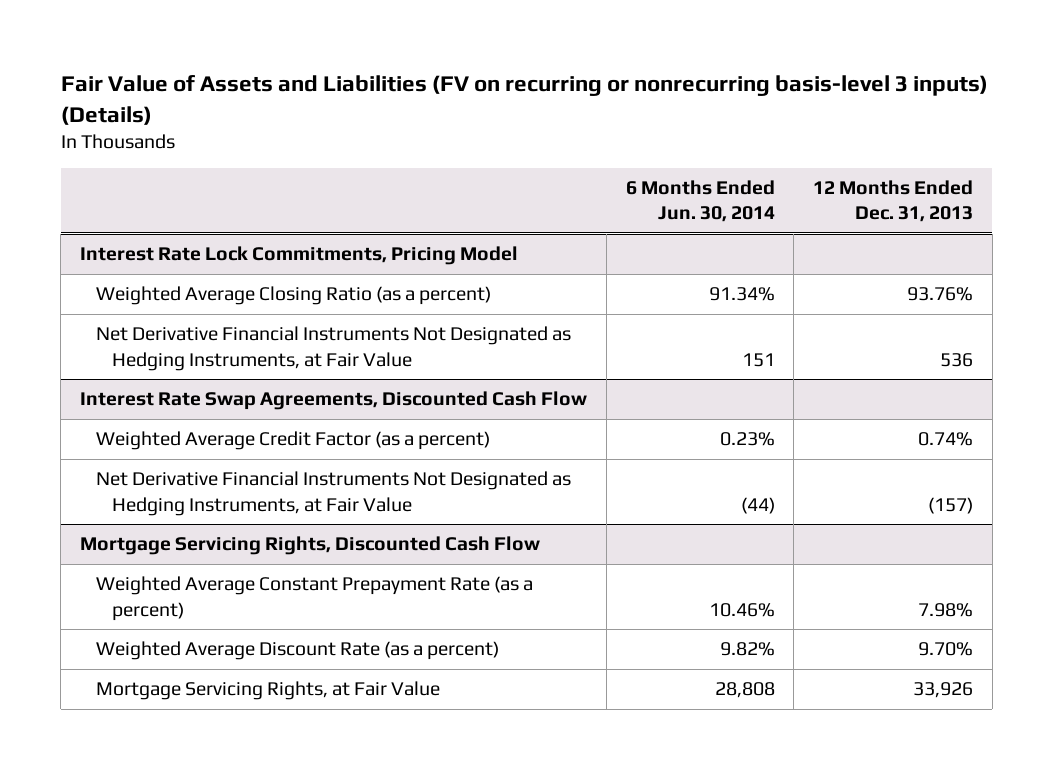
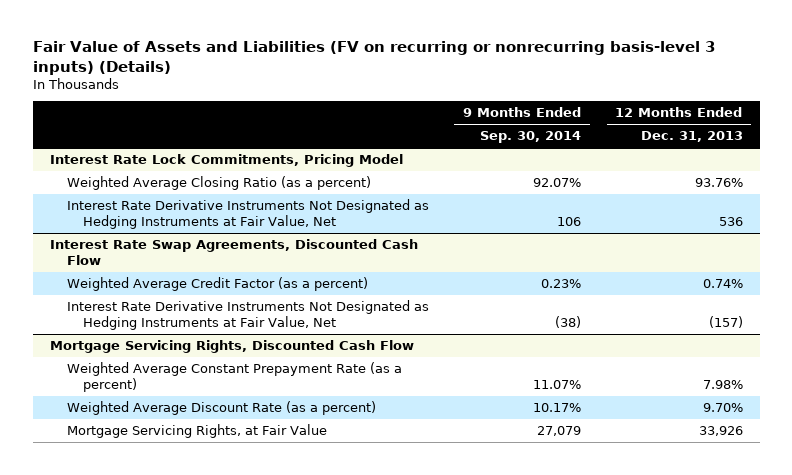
- | 6 Months Ended Jun. 30, 2014 | 12 Months Ended Dec. 31, 2013
+ | 9 Months Ended Sep. 30, 2014 | 12 Months Ended Dec. 31, 2013
@ Interest Rate Lock Commitments, Pricing Model
- Net Derivative Financial Instruments Not Designated as Hedging Instruments, at Fair Value | 151 | 536
+ Interest Rate Derivative Instruments Not Designated as Hedging Instruments at Fair Value, Net | 106 | 536
@ Interest Rate Swap Agreements, Discounted Cash Flow
- Net Derivative Financial Instruments Not Designated as Hedging Instruments, at Fair Value | (44) | (157)
+ Interest Rate Derivative Instruments Not Designated as Hedging Instruments at Fair Value, Net | (38) | (157)

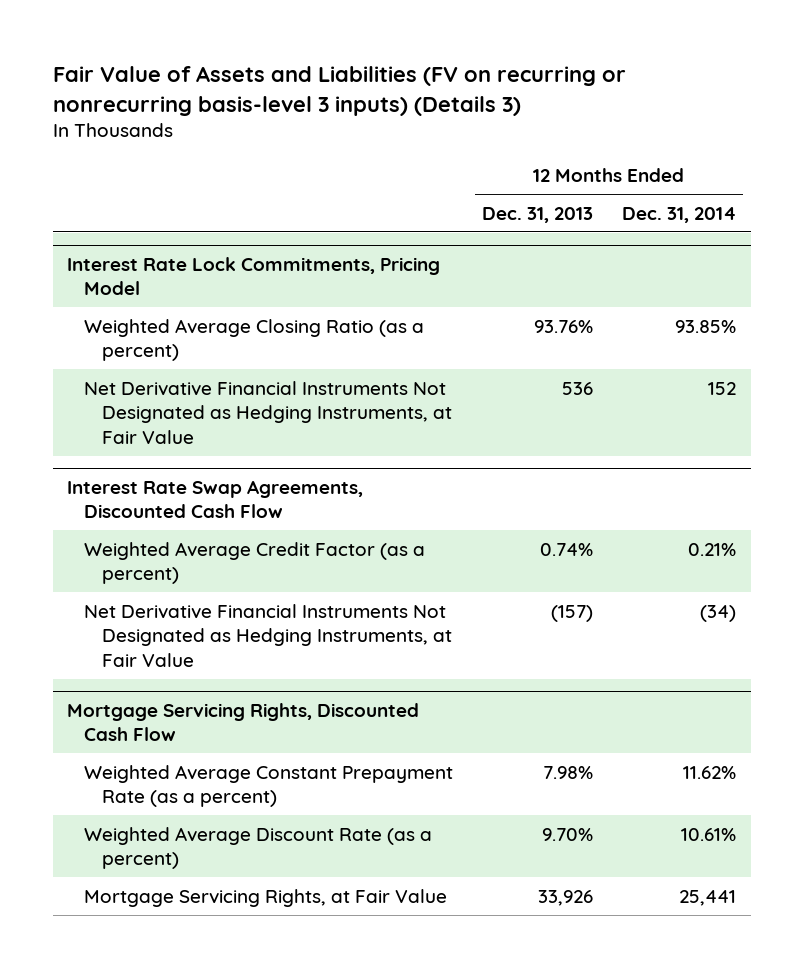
- Fair Value of Assets and Liabilities (FV on recurring or nonrecurring basis-level 3 inputs) (Details)
+ Fair Value of Assets and Liabilities (FV on recurring or nonrecurring basis-level 3 inputs) (Details 3)
- | 9 Months Ended Sep. 30, 2014 | 12 Months Ended Dec. 31, 2013
+ | 12 Months Ended Dec. 31, 2013 | 12 Months Ended Dec. 31, 2014
@ Interest Rate Lock Commitments, Pricing Model
- Interest Rate Derivative Instruments Not Designated as Hedging Instruments at Fair Value, Net | 106 | 536
+ Net Derivative Financial Instruments Not Designated as Hedging Instruments, at Fair Value | 536 | 152
@ Interest Rate Swap Agreements, Discounted Cash Flow
- Interest Rate Derivative Instruments Not Designated as Hedging Instruments at Fair Value, Net | (38) | (157)
+ Net Derivative Financial Instruments Not Designated as Hedging Instruments, at Fair Value | (157) | (34)

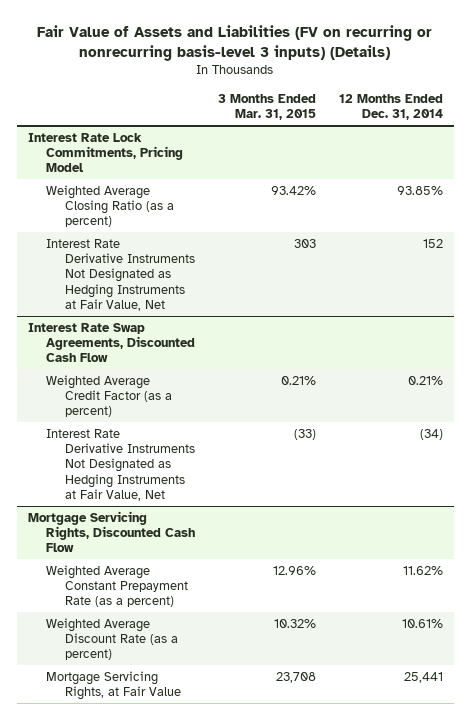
- Fair Value of Assets and Liabilities (FV on recurring or nonrecurring basis-level 3 inputs) (Details 3)
+ Fair Value of Assets and Liabilities (FV on recurring or nonrecurring basis-level 3 inputs) (Details)
- | 12 Months Ended Dec. 31, 2013 | 12 Months Ended Dec. 31, 2014
+ | 3 Months Ended Mar. 31, 2015 | 12 Months Ended Dec. 31, 2014
@ Interest Rate Lock Commitments, Pricing Model
- Net Derivative Financial Instruments Not Designated as Hedging Instruments, at Fair Value | 536 | 152
+ Interest Rate Derivative Instruments Not Designated as Hedging Instruments at Fair Value, Net | 303 | 152
@ Interest Rate Swap Agreements, Discounted Cash Flow
- Net Derivative Financial Instruments Not Designated as Hedging Instruments, at Fair Value | (157) | (34)
+ Interest Rate Derivative Instruments Not Designated as Hedging Instruments at Fair Value, Net | (33) | (34)

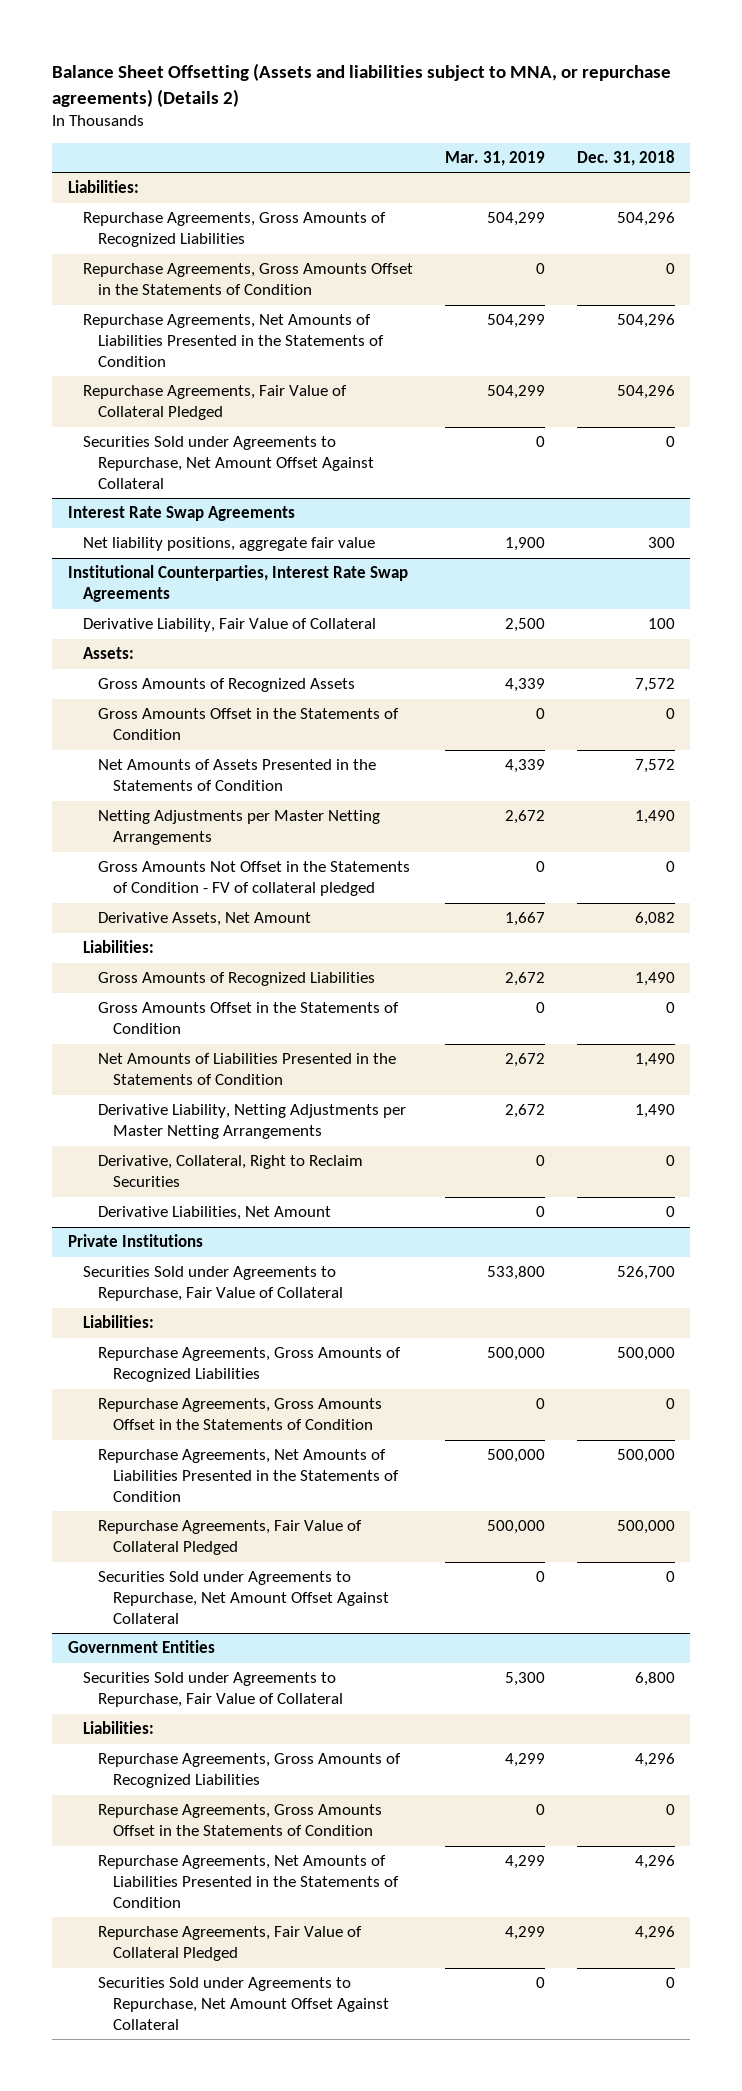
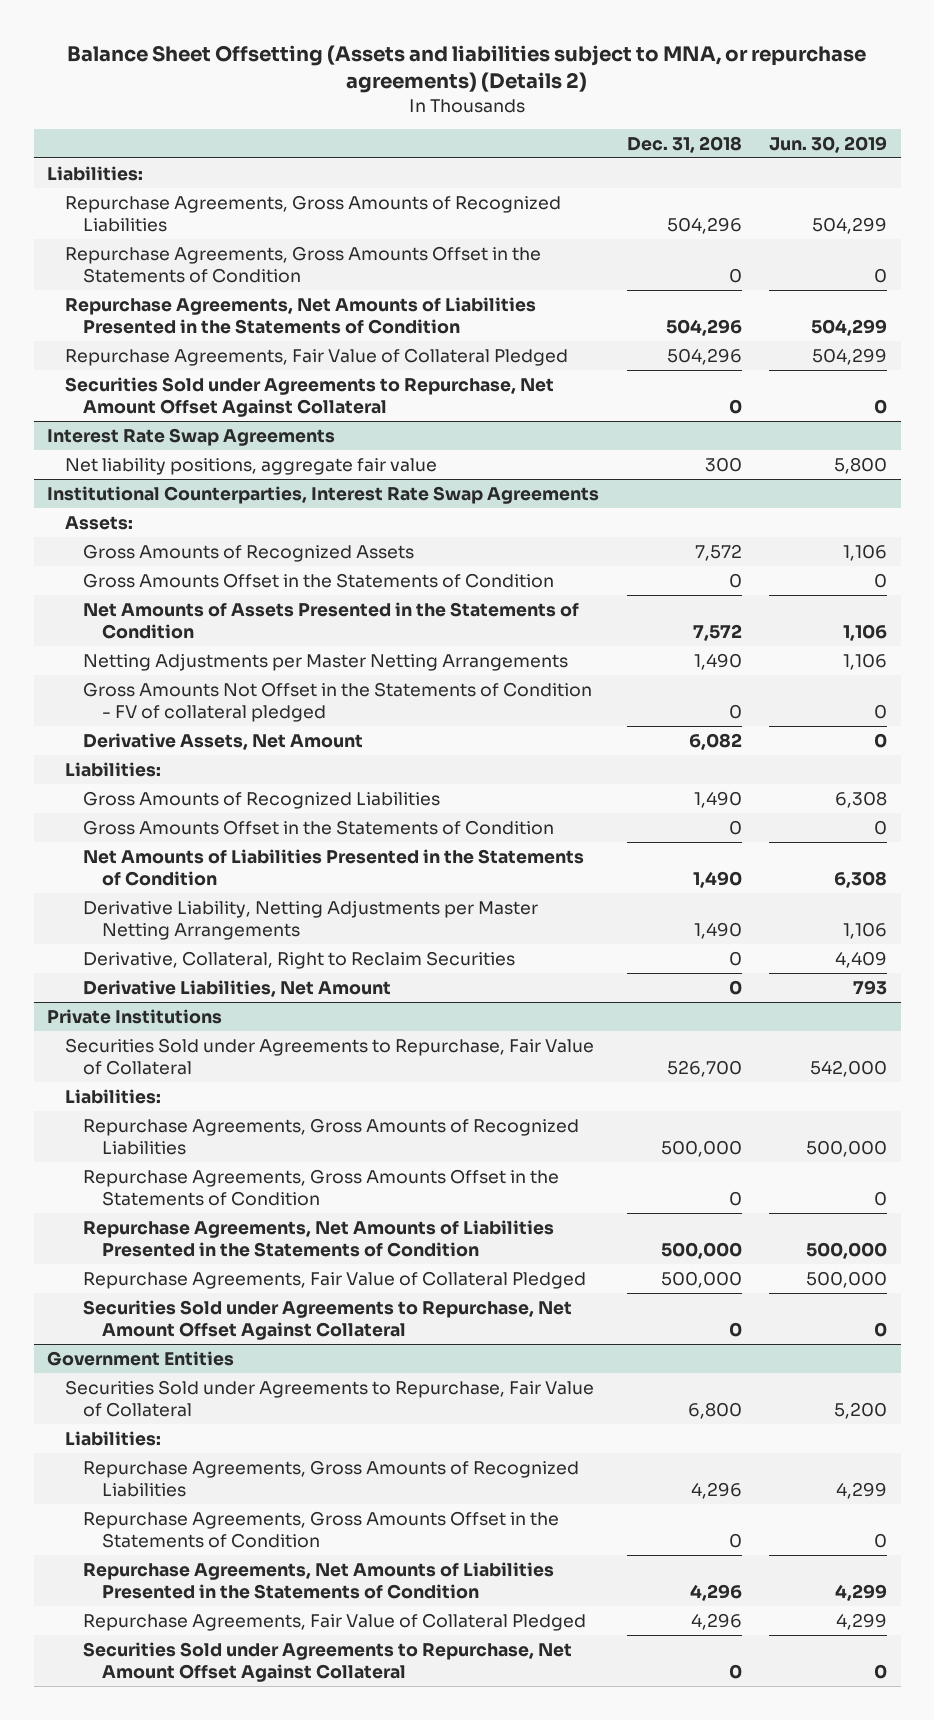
- | Mar. 31, 2019 | Dec. 31, 2018
+ | Dec. 31, 2018 | Jun. 30, 2019
@ Institutional Counterparties, Interest Rate Swap Agreements
- Derivative Liability, Fair Value of Collateral | 2,500 | 100

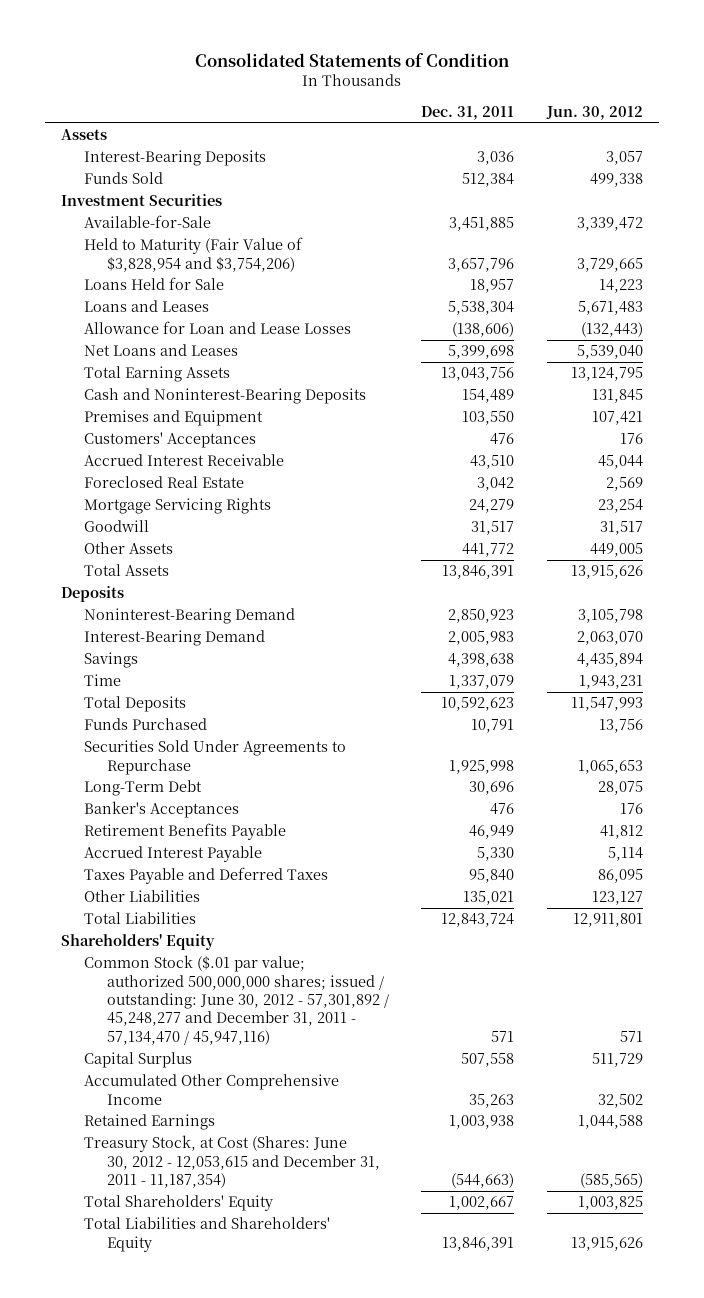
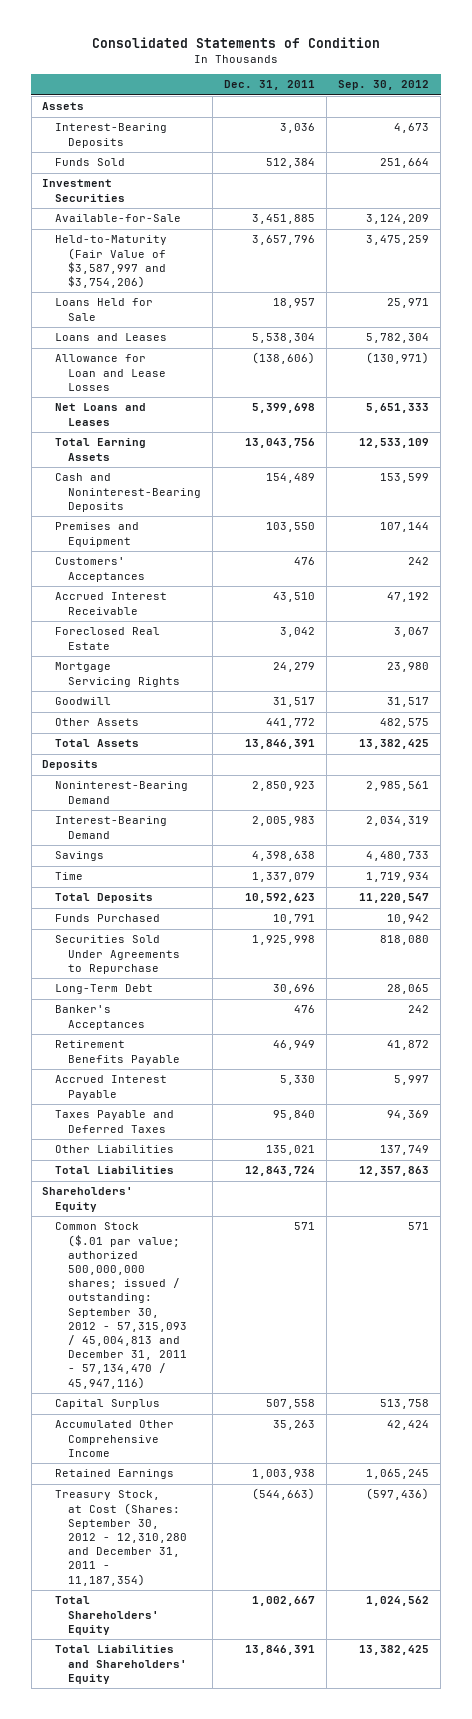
- | Dec. 31, 2011 | Jun. 30, 2012
+ | Dec. 31, 2011 | Sep. 30, 2012
- Held to Maturity (Fair Value of $3,828,954 and $3,754,206) | 3,657,796 | 3,729,665
+ Held-to-Maturity (Fair Value of $3,587,997 and $3,754,206) | 3,657,796 | 3,475,259
- Common Stock ($.01 par value; authorized 500,000,000 shares; issued / outstanding: June 30, 2012 - 57,301,892 / 45,248,277 and December 31, 2011 - 57,134,470 / 45,947,116) | 571 | 571
+ Common Stock ($.01 par value; authorized 500,000,000 shares; issued / outstanding: September 30, 2012 - 57,315,093 / 45,004,813 and December 31, 2011 - 57,134,470 / 45,947,116) | 571 | 571
- Treasury Stock, at Cost (Shares: June 30, 2012 - 12,053,615 and December 31, 2011 - 11,187,354) | (544,663) | (585,565)
+ Treasury Stock, at Cost (Shares: September 30, 2012 - 12,310,280 and December 31, 2011 - 11,187,354) | (544,663) | (597,436)

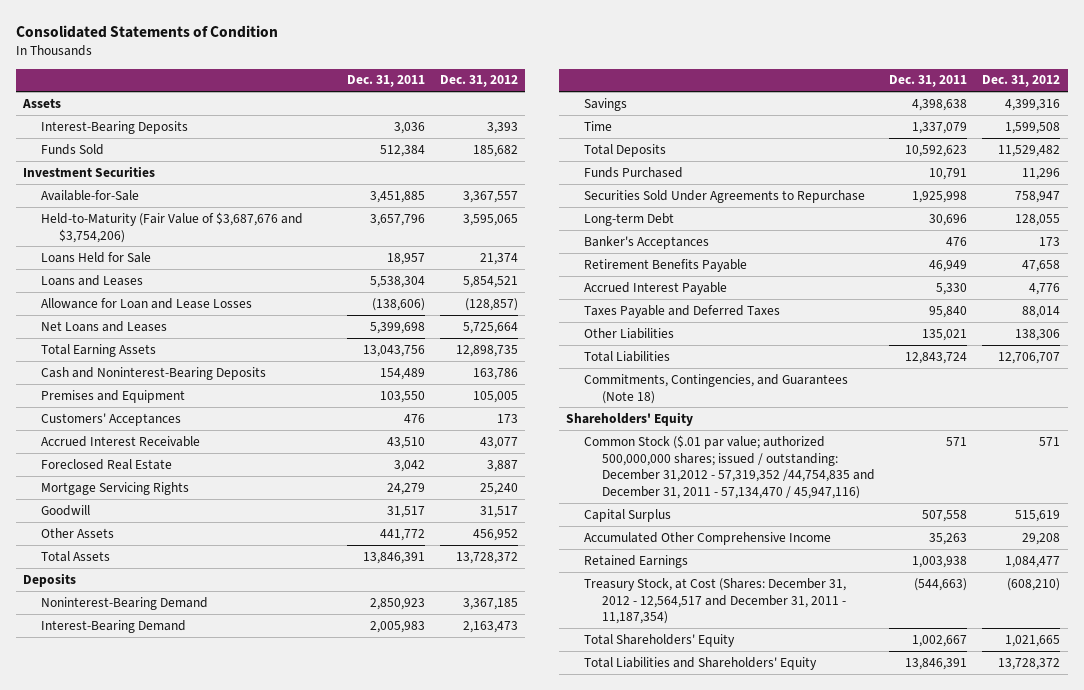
- | Dec. 31, 2011 | Sep. 30, 2012
+ | Dec. 31, 2011 | Dec. 31, 2012
- Held-to-Maturity (Fair Value of $3,587,997 and $3,754,206) | 3,657,796 | 3,475,259
+ Held-to-Maturity (Fair Value of $3,687,676 and $3,754,206) | 3,657,796 | 3,595,065
- Long-Term Debt | 30,696 | 28,065
+ Long-term Debt | 30,696 | 128,055
+ Commitments, Contingencies, and Guarantees (Note 18)
- Common Stock ($.01 par value; authorized 500,000,000 shares; issued / outstanding: September 30, 2012 - 57,315,093 / 45,004,813 and December 31, 2011 - 57,134,470 / 45,947,116) | 571 | 571
+ Common Stock ($.01 par value; authorized 500,000,000 shares; issued / outstanding: December 31,2012 - 57,319,352 /44,754,835 and December 31, 2011 - 57,134,470 / 45,947,116) | 571 | 571
- Treasury Stock, at Cost (Shares: September 30, 2012 - 12,310,280 and December 31, 2011 - 11,187,354) | (544,663) | (597,436)
+ Treasury Stock, at Cost (Shares: December 31, 2012 - 12,564,517 and December 31, 2011 - 11,187,354) | (544,663) | (608,210)

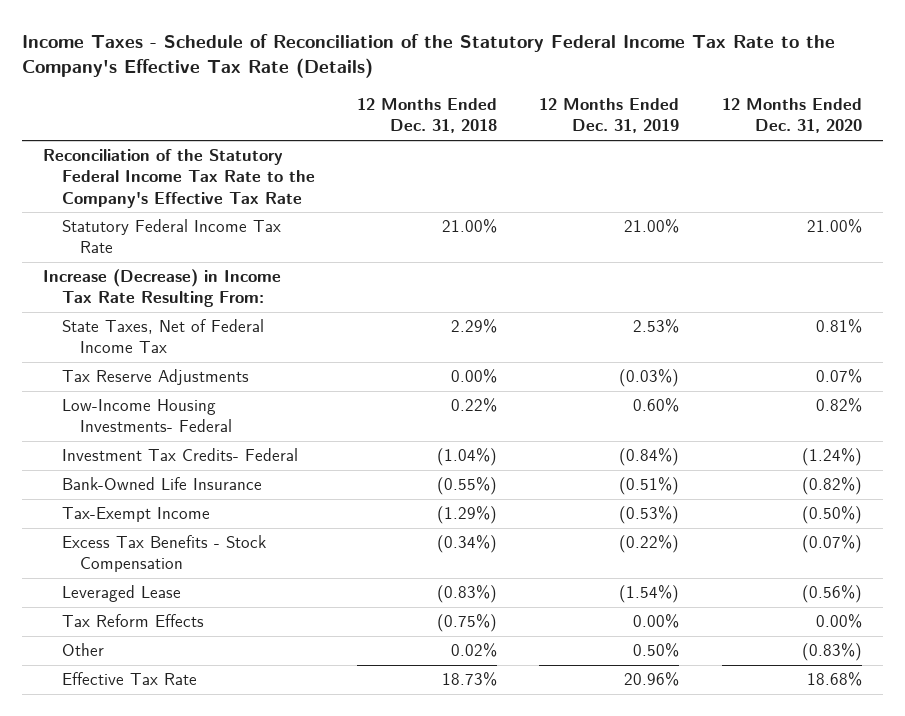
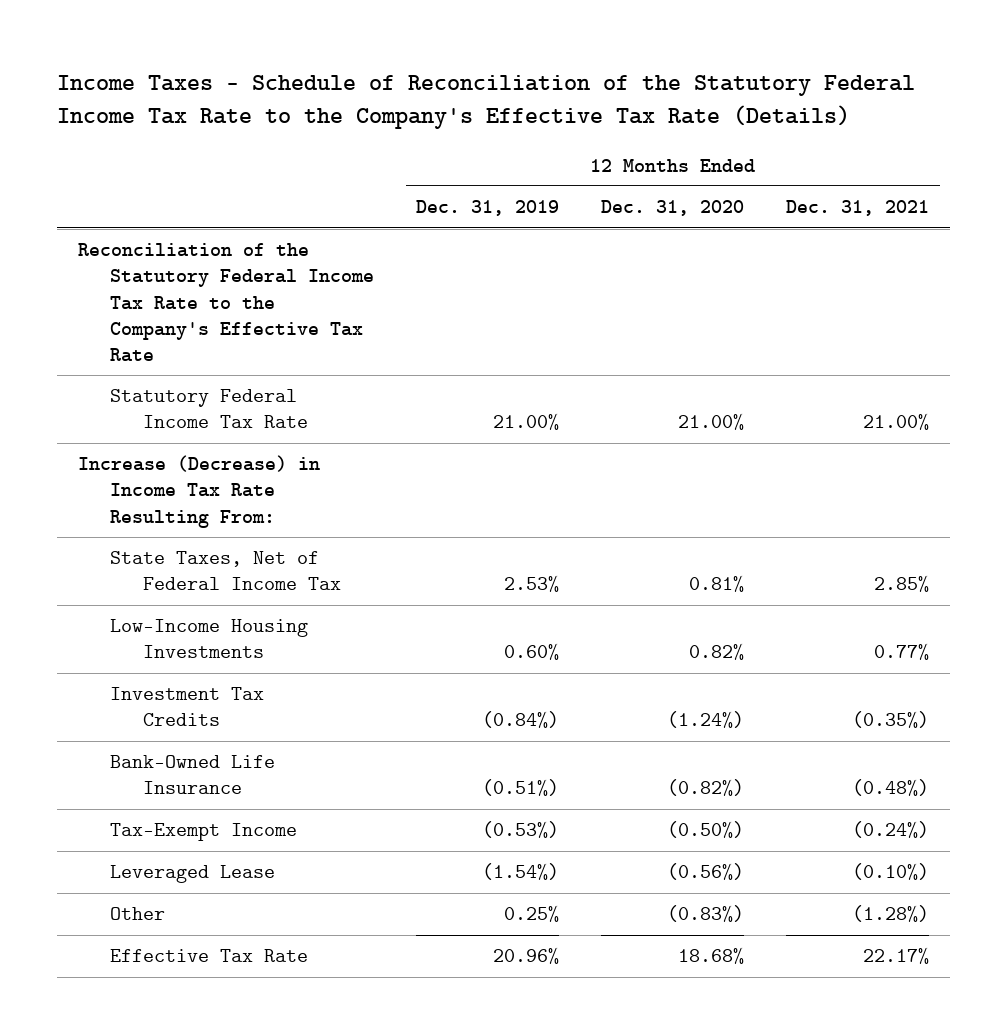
- | 12 Months Ended Dec. 31, 2018 | 12 Months Ended Dec. 31, 2019 | 12 Months Ended Dec. 31, 2020
+ | 12 Months Ended Dec. 31, 2019 | 12 Months Ended Dec. 31, 2020 | 12 Months Ended Dec. 31, 2021
- Tax Reserve Adjustments | 0.00% | (0.03%) | 0.07%
- Low-Income Housing Investments- Federal | 0.22% | 0.60% | 0.82%
- Investment Tax Credits- Federal | (1.04%) | (0.84%) | (1.24%)
+ Low-Income Housing Investments | 0.60% | 0.82% | 0.77%
+ Investment Tax Credits | (0.84%) | (1.24%) | (0.35%)
- Excess Tax Benefits - Stock Compensation | (0.34%) | (0.22%) | (0.07%)
- Tax Reform Effects | (0.75%) | 0.00% | 0.00%
- Other | 0.02% | 0.50% | (0.83%)
+ Other | 0.25% | (0.83%) | (1.28%)

